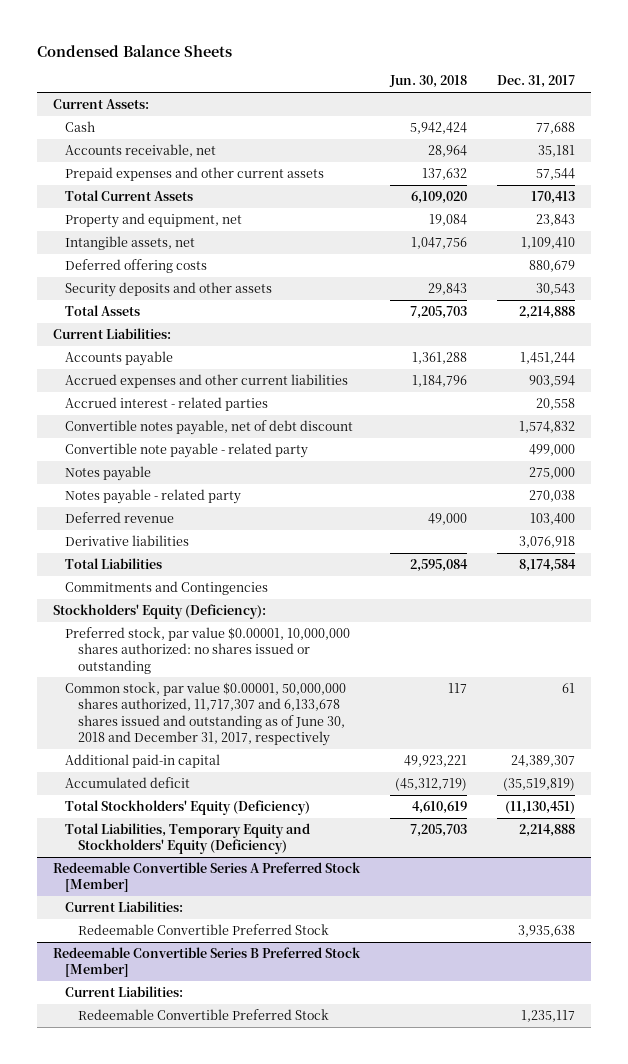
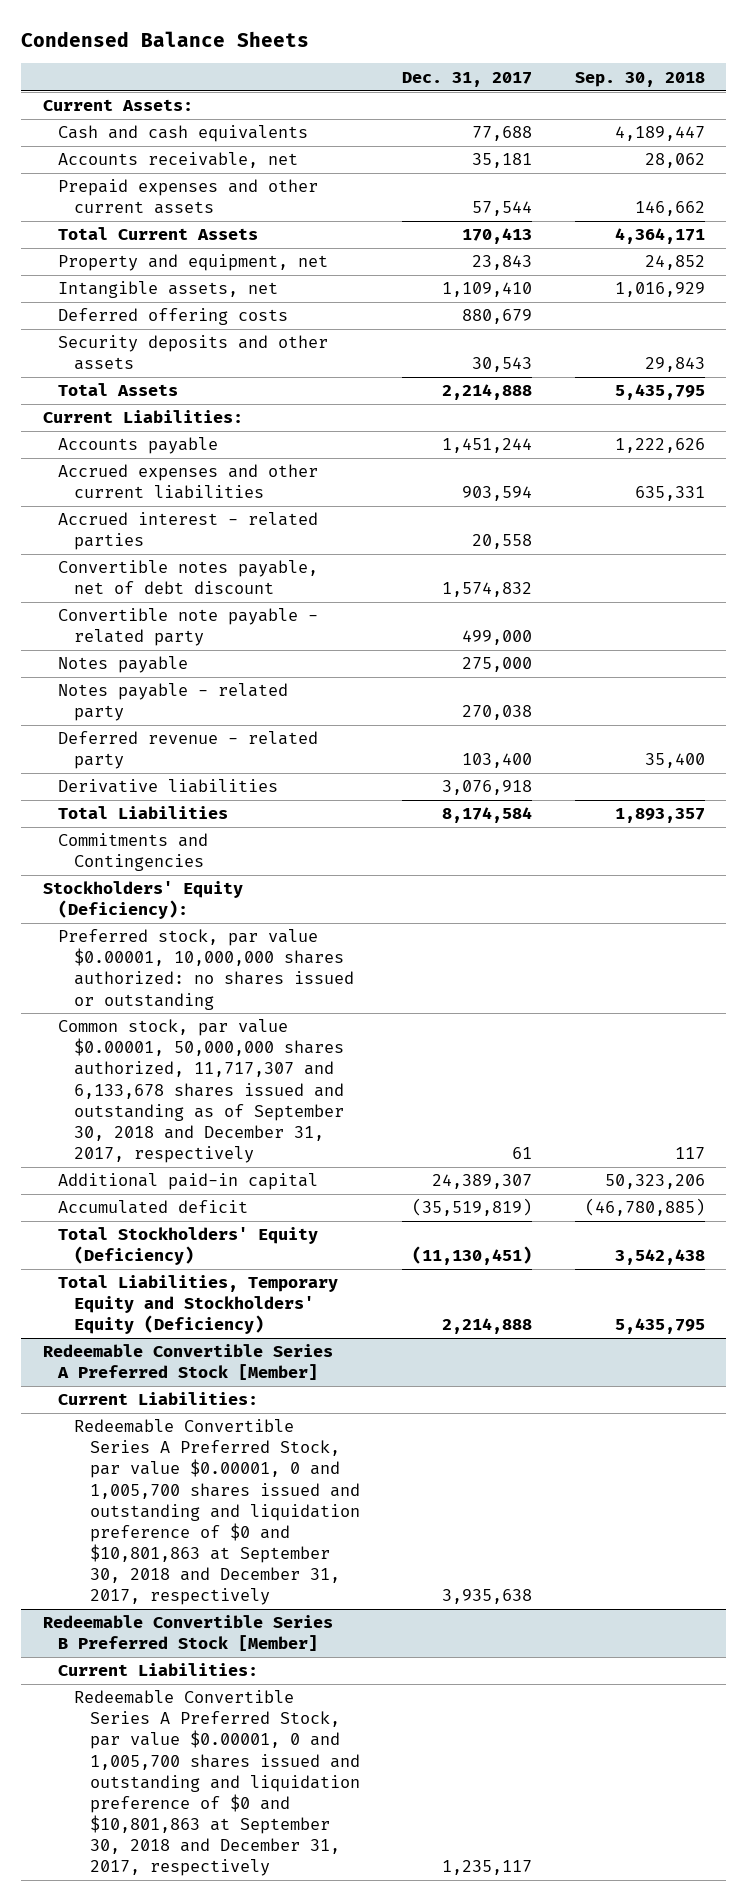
- | Jun. 30, 2018 | Dec. 31, 2017
+ | Dec. 31, 2017 | Sep. 30, 2018
- Cash | 5,942,424 | 77,688
+ Cash and cash equivalents | 77,688 | 4,189,447
- Deferred revenue | 49,000 | 103,400
+ Deferred revenue - related party | 103,400 | 35,400
- Common stock, par value $0.00001, 50,000,000 shares authorized, 11,717,307 and 6,133,678 shares issued and outstanding as of June 30, 2018 and December 31, 2017, respectively | 117 | 61
+ Common stock, par value $0.00001, 50,000,000 shares authorized, 11,717,307 and 6,133,678 shares issued and outstanding as of September 30, 2018 and December 31, 2017, respectively | 61 | 117
@ Redeemable Convertible Series A Preferred Stock [Member]
- Redeemable Convertible Preferred Stock | | 3,935,638
+ Redeemable Convertible Series A Preferred Stock, par value $0.00001, 0 and 1,005,700 shares issued and outstanding and liquidation preference of $0 and $10,801,863 at September 30, 2018 and December 31, 2017, respectively | 3,935,638 |
@ Redeemable Convertible Series B Preferred Stock [Member]
- Redeemable Convertible Preferred Stock | | 1,235,117
+ Redeemable Convertible Series A Preferred Stock, par value $0.00001, 0 and 1,005,700 shares issued and outstanding and liquidation preference of $0 and $10,801,863 at September 30, 2018 and December 31, 2017, respectively | 1,235,117 |

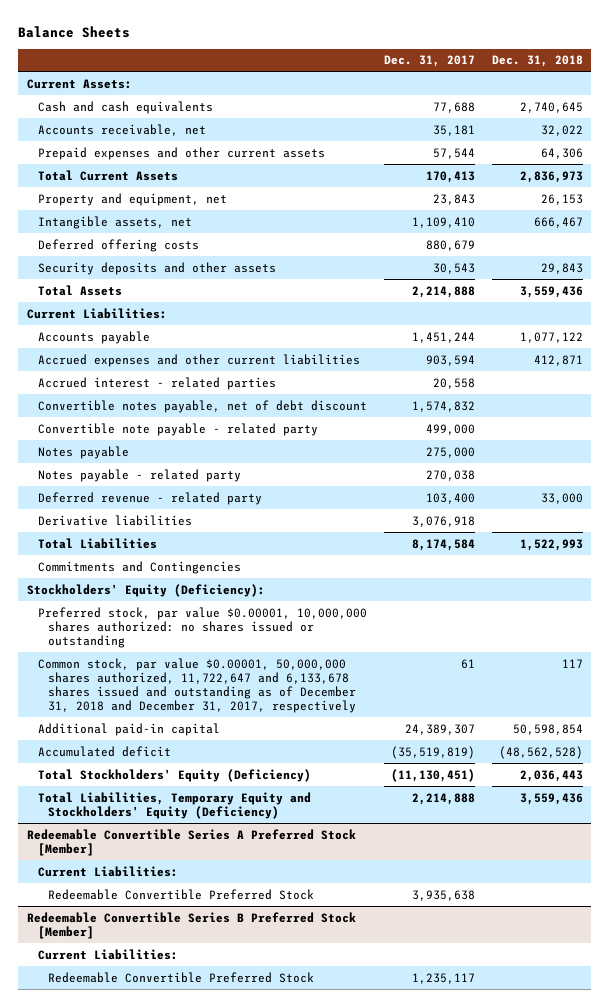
- Condensed Balance Sheets
+ Balance Sheets
- | Dec. 31, 2017 | Sep. 30, 2018
+ | Dec. 31, 2017 | Dec. 31, 2018
- Common stock, par value $0.00001, 50,000,000 shares authorized, 11,717,307 and 6,133,678 shares issued and outstanding as of September 30, 2018 and December 31, 2017, respectively | 61 | 117
+ Common stock, par value $0.00001, 50,000,000 shares authorized, 11,722,647 and 6,133,678 shares issued and outstanding as of December 31, 2018 and December 31, 2017, respectively | 61 | 117
@ Redeemable Convertible Series A Preferred Stock [Member]
- Redeemable Convertible Series A Preferred Stock, par value $0.00001, 0 and 1,005,700 shares issued and outstanding and liquidation preference of $0 and $10,801,863 at September 30, 2018 and December 31, 2017, respectively | 3,935,638 |
+ Redeemable Convertible Preferred Stock | 3,935,638 |
@ Redeemable Convertible Series B Preferred Stock [Member]
- Redeemable Convertible Series A Preferred Stock, par value $0.00001, 0 and 1,005,700 shares issued and outstanding and liquidation preference of $0 and $10,801,863 at September 30, 2018 and December 31, 2017, respectively | 1,235,117 |
+ Redeemable Convertible Preferred Stock | 1,235,117 |

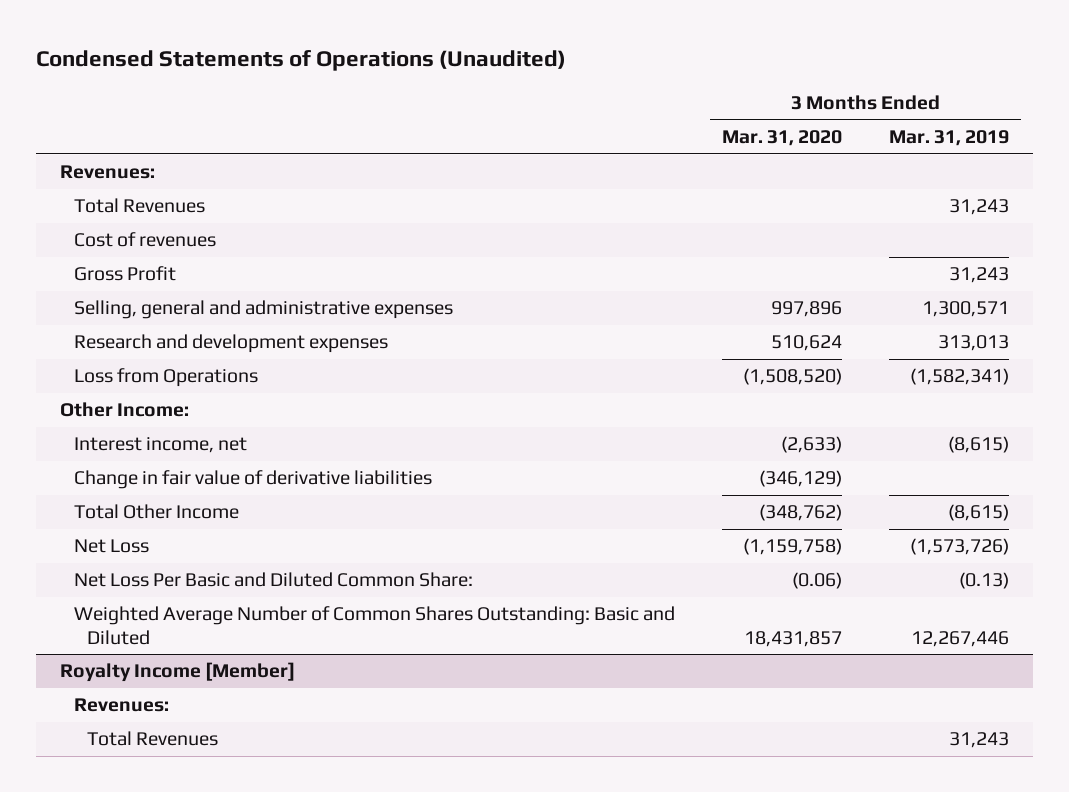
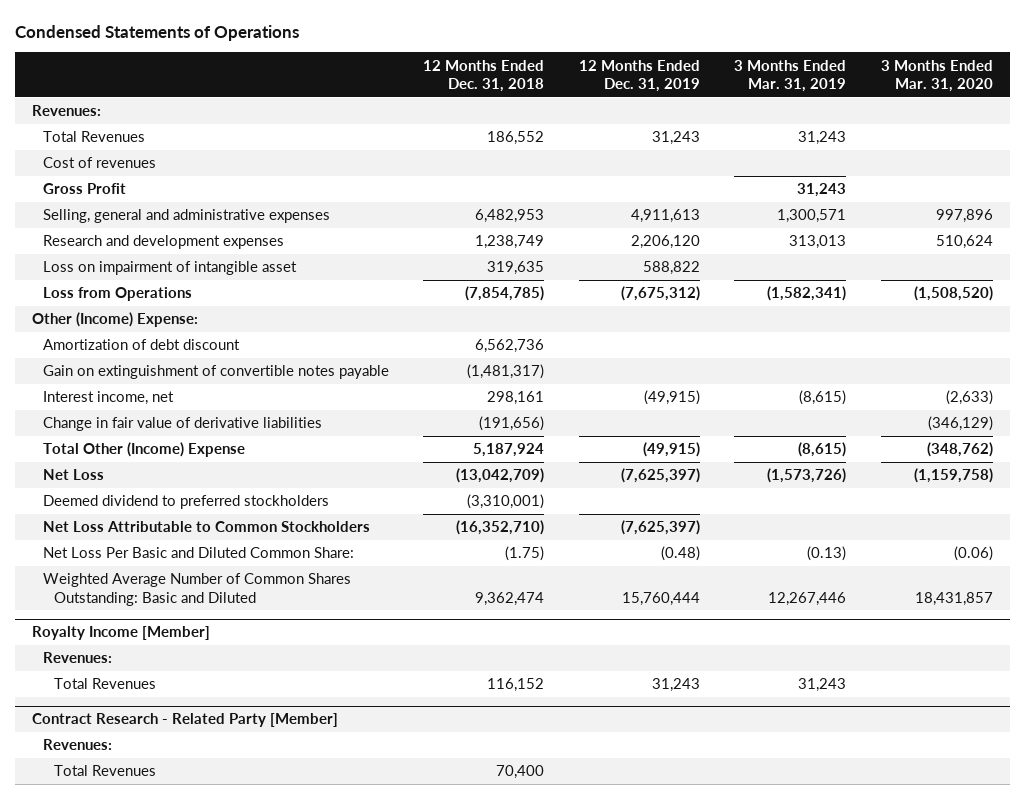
- Condensed Statements of Operations (Unaudited)
+ Condensed Statements of Operations
- | 3 Months Ended Mar. 31, 2020 | 3 Months Ended Mar. 31, 2019
+ | 12 Months Ended Dec. 31, 2018 | 12 Months Ended Dec. 31, 2019 | 3 Months Ended Mar. 31, 2019 | 3 Months Ended Mar. 31, 2020
+ Loss on impairment of intangible asset | 319,635 | 588,822 | |
- Other Income:
+ Other (Income) Expense:
+ Amortization of debt discount | 6,562,736 | | |
+ Gain on extinguishment of convertible notes payable | (1,481,317) | | |
- Total Other Income | (348,762) | (8,615)
+ Total Other (Income) Expense | 5,187,924 | (49,915) | (8,615) | (348,762)
+ Deemed dividend to preferred stockholders | (3,310,001) | | |
+ Net Loss Attributable to Common Stockholders | (16,352,710) | (7,625,397) | |
+ Contract Research - Related Party [Member]
+ Revenues:
+ Total Revenues | 70,400 | | |

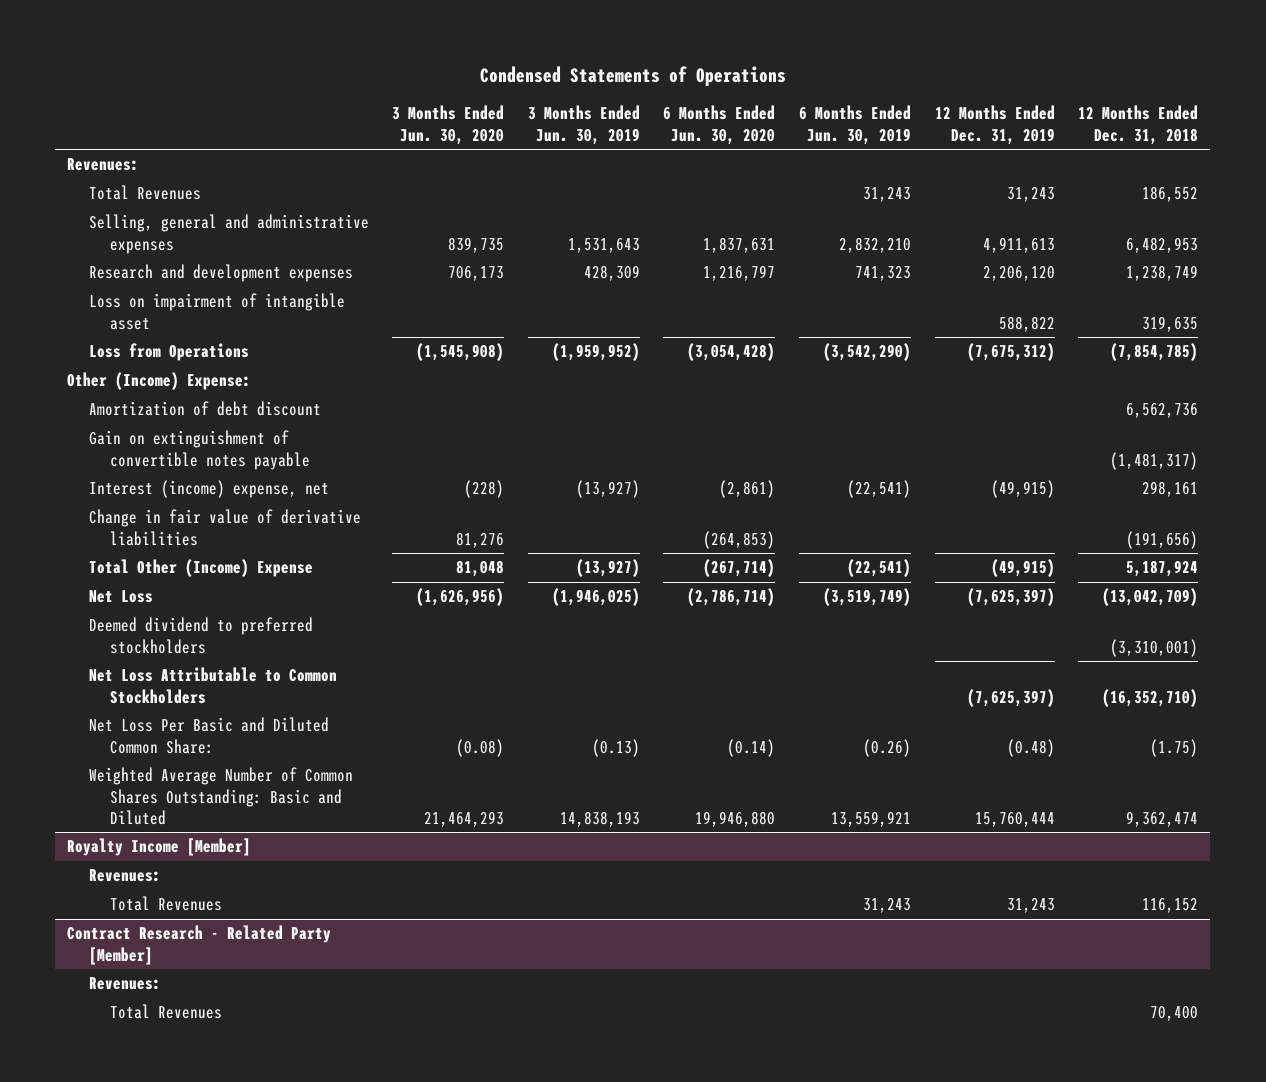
- | 12 Months Ended Dec. 31, 2018 | 12 Months Ended Dec. 31, 2019 | 3 Months Ended Mar. 31, 2019 | 3 Months Ended Mar. 31, 2020
+ | 3 Months Ended Jun. 30, 2020 | 3 Months Ended Jun. 30, 2019 | 6 Months Ended Jun. 30, 2020 | 6 Months Ended Jun. 30, 2019 | 12 Months Ended Dec. 31, 2019 | 12 Months Ended Dec. 31, 2018
- Cost of revenues
- Gross Profit | | | 31,243 |
- Interest income, net | 298,161 | (49,915) | (8,615) | (2,633)
+ Interest (income) expense, net | (228) | (13,927) | (2,861) | (22,541) | (49,915) | 298,161

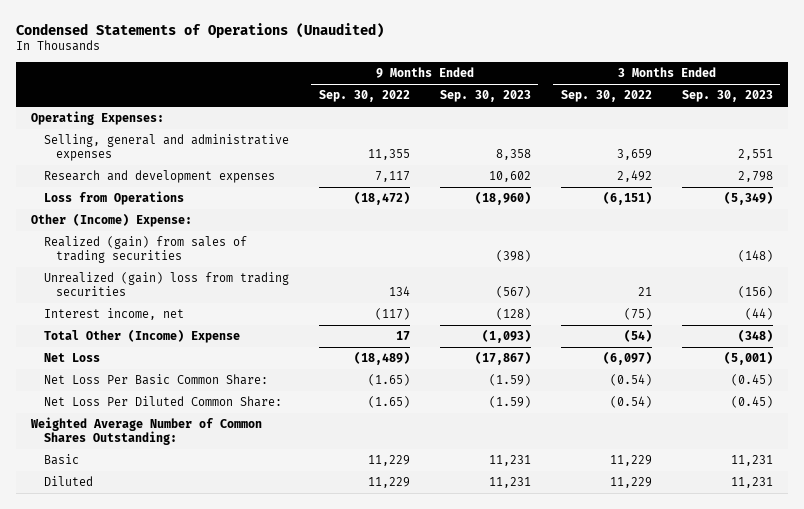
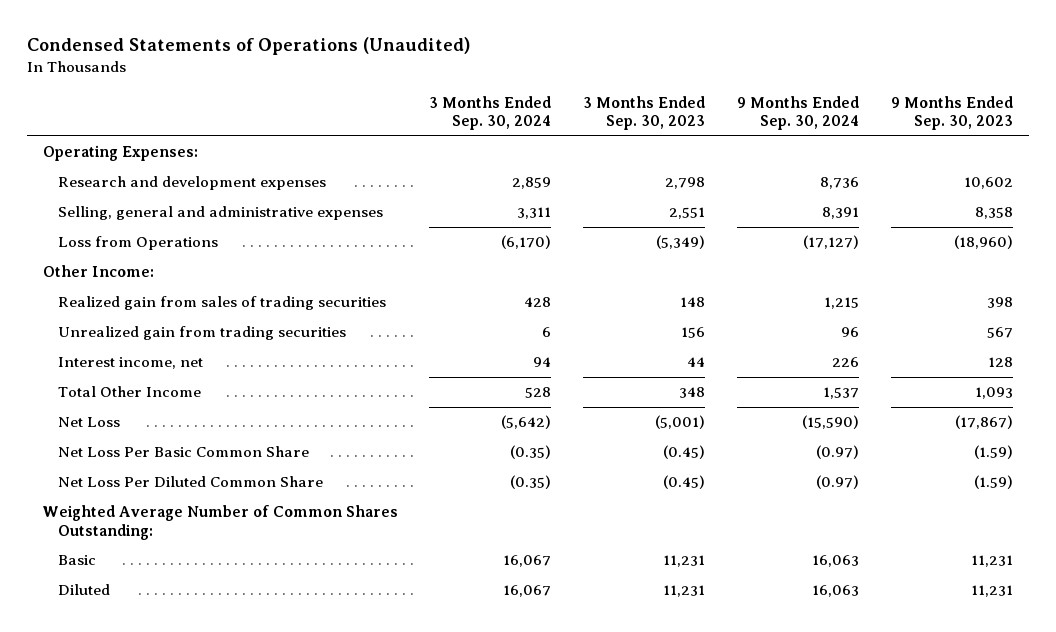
- | 9 Months Ended Sep. 30, 2022 | 9 Months Ended Sep. 30, 2023 | 3 Months Ended Sep. 30, 2022 | 3 Months Ended Sep. 30, 2023
+ | 3 Months Ended Sep. 30, 2024 | 3 Months Ended Sep. 30, 2023 | 9 Months Ended Sep. 30, 2024 | 9 Months Ended Sep. 30, 2023
moved down: Selling, general and administrative expenses | 3,311 | 2,551 | 8,391 | 8,358
- Other (Income) Expense:
- Realized (gain) from sales of trading securities | | (398) | | (148)
- Unrealized (gain) loss from trading securities | 134 | (567) | 21 | (156)
- Interest income, net | (117) | (128) | (75) | (44)
- Total Other (Income) Expense | 17 | (1,093) | (54) | (348)
+ Other Income:
+ Realized gain from sales of trading securities | 428 | 148 | 1,215 | 398
+ Unrealized gain from trading securities | 6 | 156 | 96 | 567
+ Interest income, net | 94 | 44 | 226 | 128
+ Total Other Income | 528 | 348 | 1,537 | 1,093
- Net Loss Per Basic Common Share: | (1.65) | (1.59) | (0.54) | (0.45)
- Net Loss Per Diluted Common Share: | (1.65) | (1.59) | (0.54) | (0.45)
+ Net Loss Per Basic Common Share | (0.35) | (0.45) | (0.97) | (1.59)
+ Net Loss Per Diluted Common Share | (0.35) | (0.45) | (0.97) | (1.59)

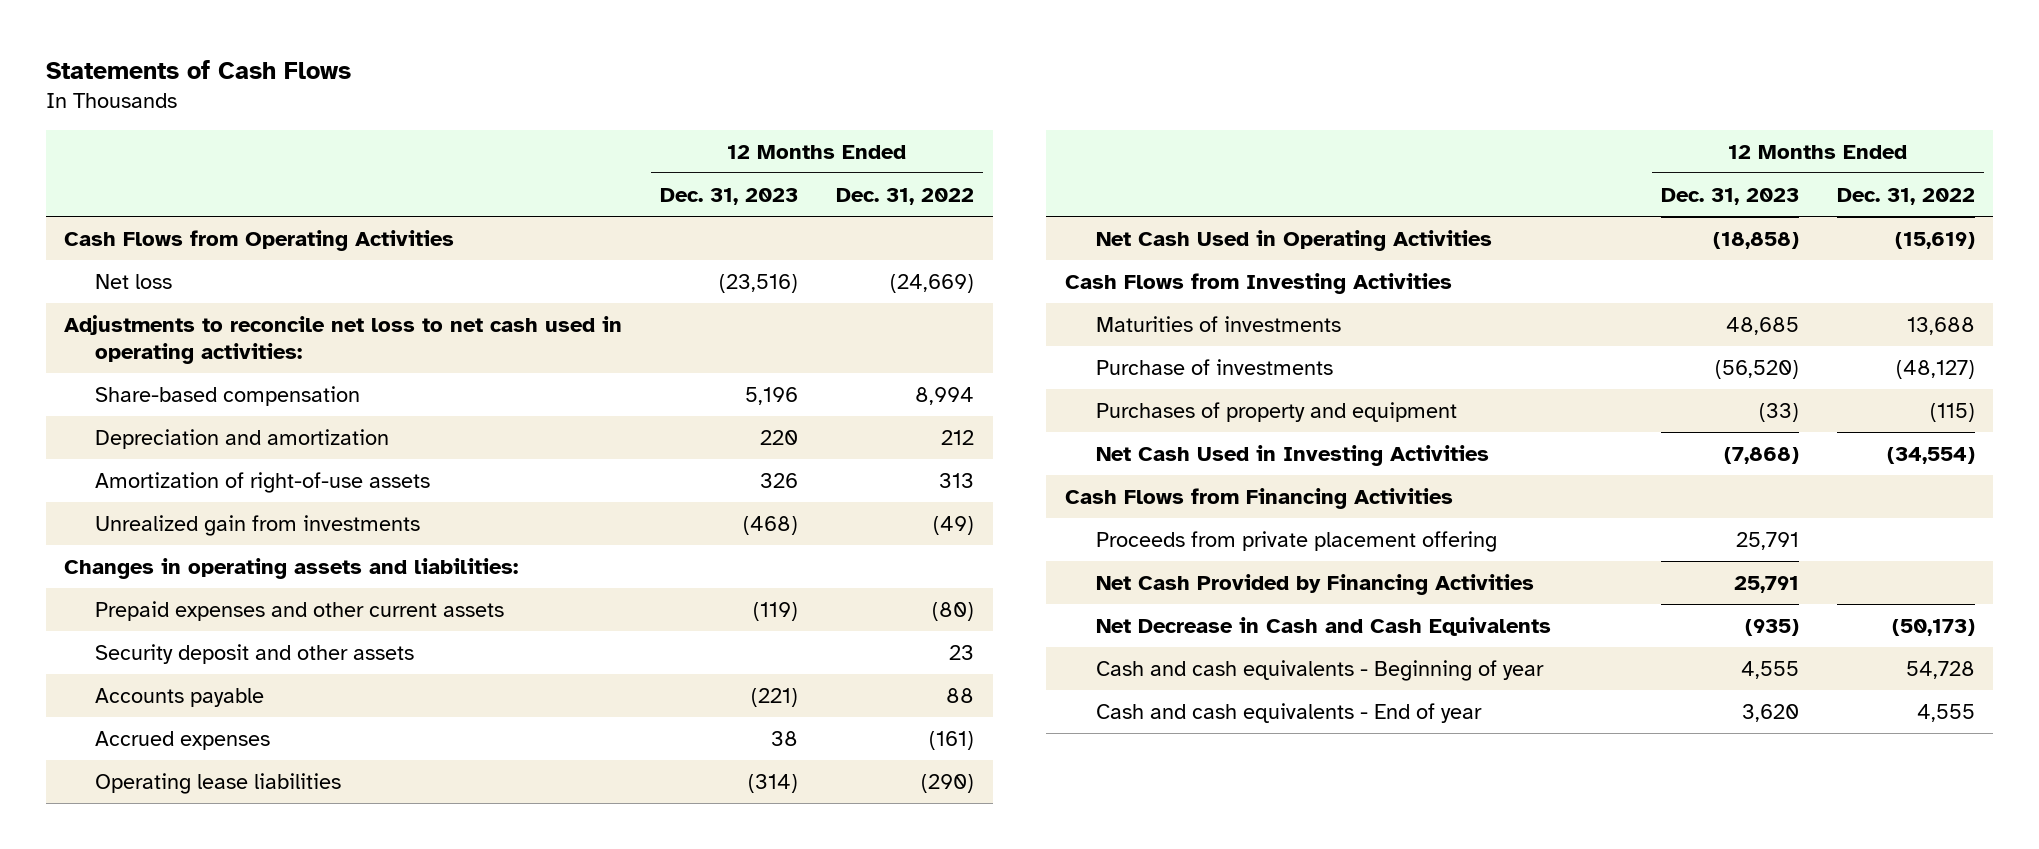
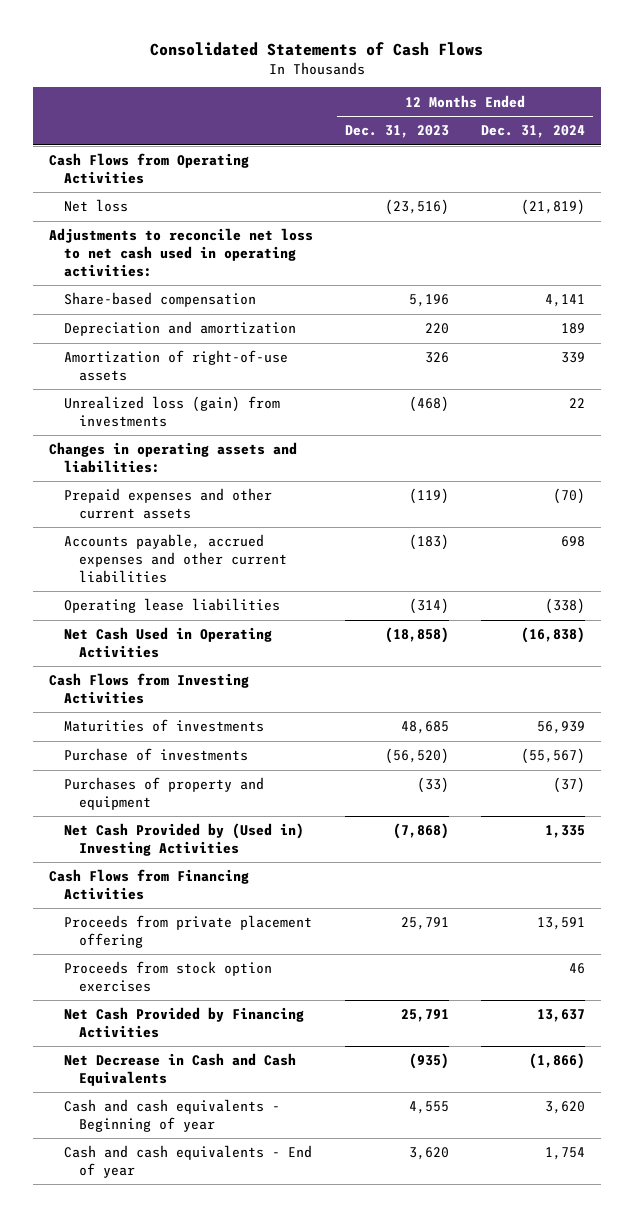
- Statements of Cash Flows
+ Consolidated Statements of Cash Flows
- | 12 Months Ended Dec. 31, 2023 | 12 Months Ended Dec. 31, 2022
+ | 12 Months Ended Dec. 31, 2023 | 12 Months Ended Dec. 31, 2024
- Unrealized gain from investments | (468) | (49)
+ Unrealized loss (gain) from investments | (468) | 22
- Security deposit and other assets | | 23
- Accounts payable | (221) | 88
- Accrued expenses | 38 | (161)
+ Accounts payable, accrued expenses and other current liabilities | (183) | 698
- Net Cash Used in Investing Activities | (7,868) | (34,554)
+ Net Cash Provided by (Used in) Investing Activities | (7,868) | 1,335
+ Proceeds from stock option exercises | | 46

